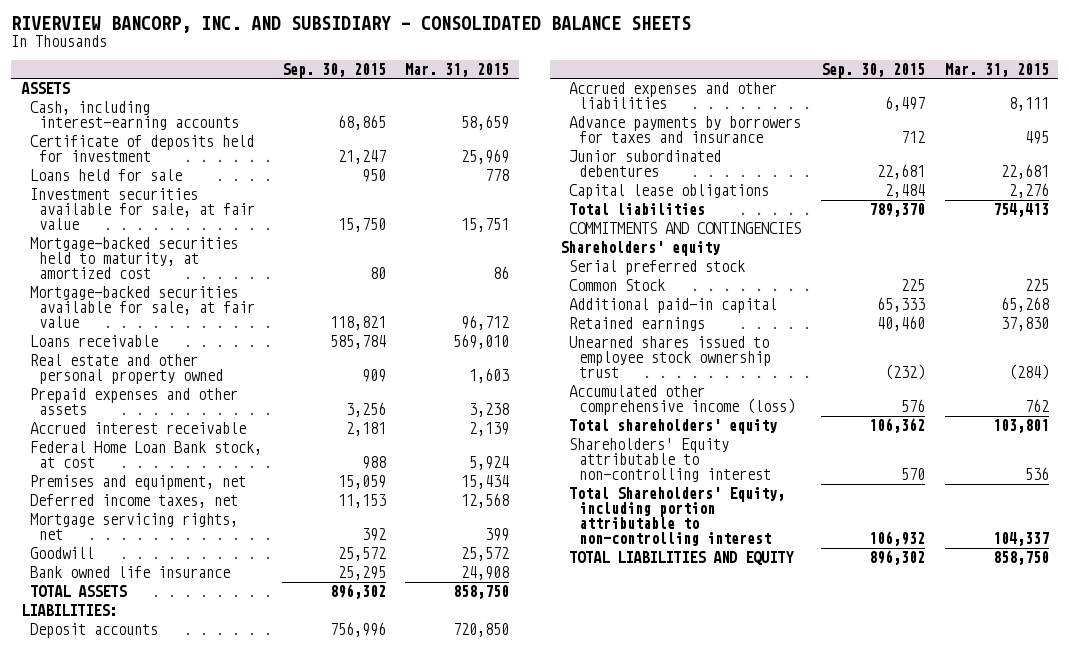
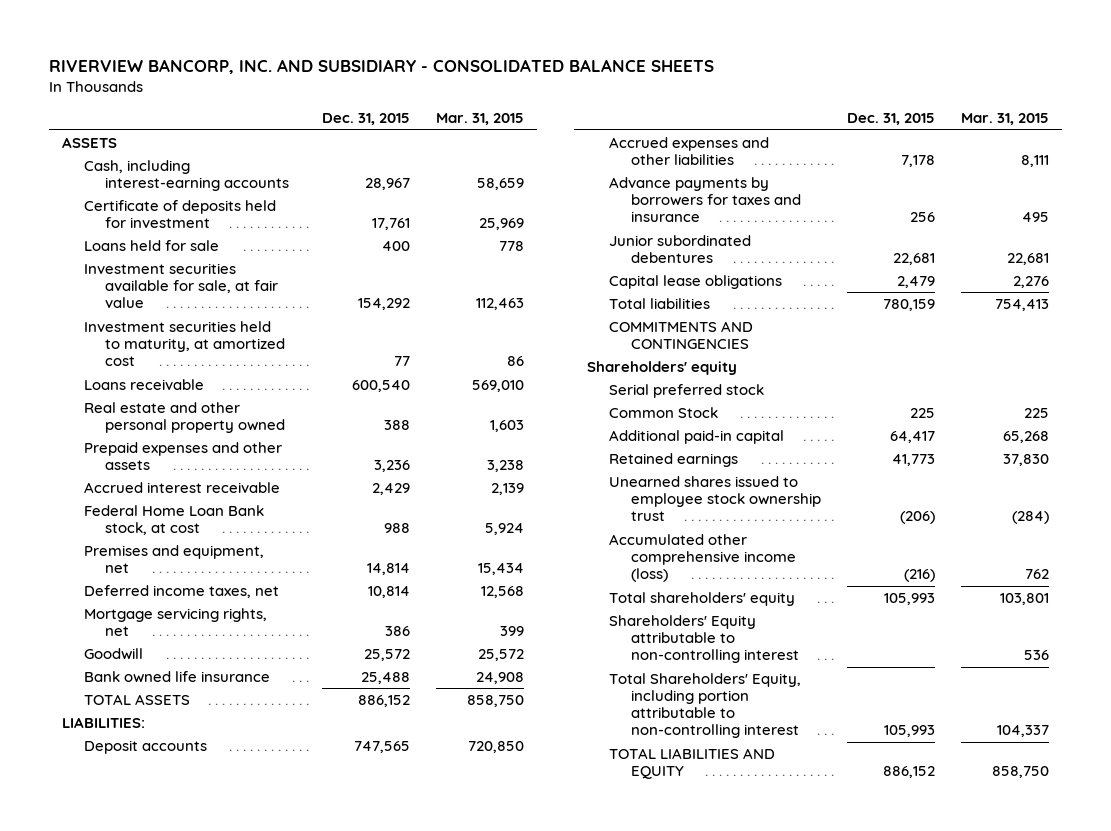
- | Sep. 30, 2015 | Mar. 31, 2015
+ | Dec. 31, 2015 | Mar. 31, 2015
- Investment securities available for sale, at fair value | 15,750 | 15,751
- Mortgage-backed securities held to maturity, at amortized cost | 80 | 86
- Mortgage-backed securities available for sale, at fair value | 118,821 | 96,712
+ Investment securities available for sale, at fair value | 154,292 | 112,463
+ Investment securities held to maturity, at amortized cost | 77 | 86

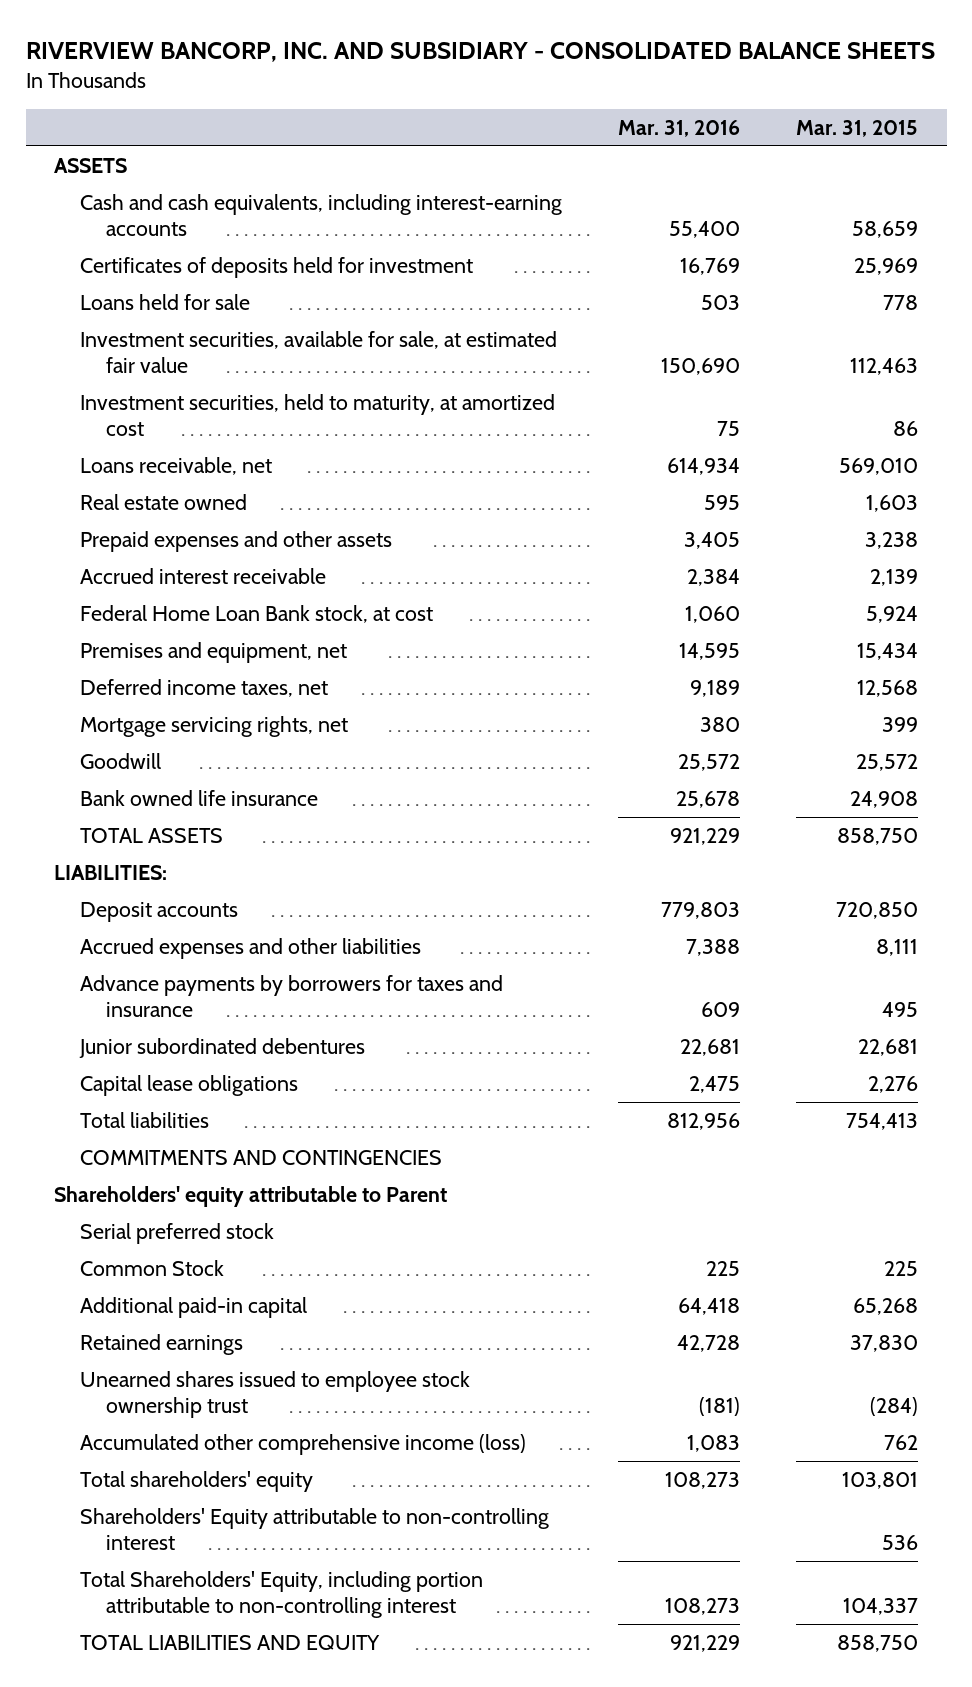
- | Dec. 31, 2015 | Mar. 31, 2015
+ | Mar. 31, 2016 | Mar. 31, 2015
- Cash, including interest-earning accounts | 28,967 | 58,659
- Certificate of deposits held for investment | 17,761 | 25,969
+ Cash and cash equivalents, including interest-earning accounts | 55,400 | 58,659
+ Certificates of deposits held for investment | 16,769 | 25,969
- Investment securities available for sale, at fair value | 154,292 | 112,463
- Investment securities held to maturity, at amortized cost | 77 | 86
- Loans receivable | 600,540 | 569,010
- Real estate and other personal property owned | 388 | 1,603
+ Investment securities, available for sale, at estimated fair value | 150,690 | 112,463
+ Investment securities, held to maturity, at amortized cost | 75 | 86
+ Loans receivable, net | 614,934 | 569,010
+ Real estate owned | 595 | 1,603
- Shareholders' equity
+ Shareholders' equity attributable to Parent

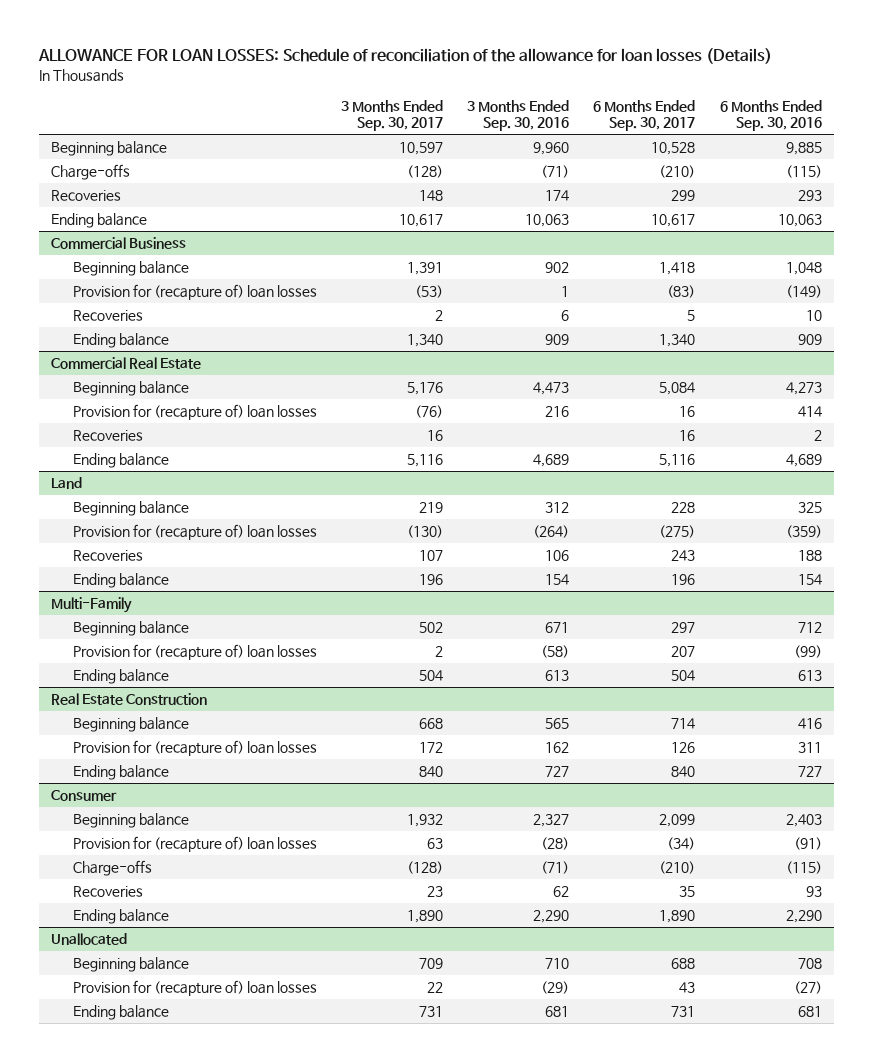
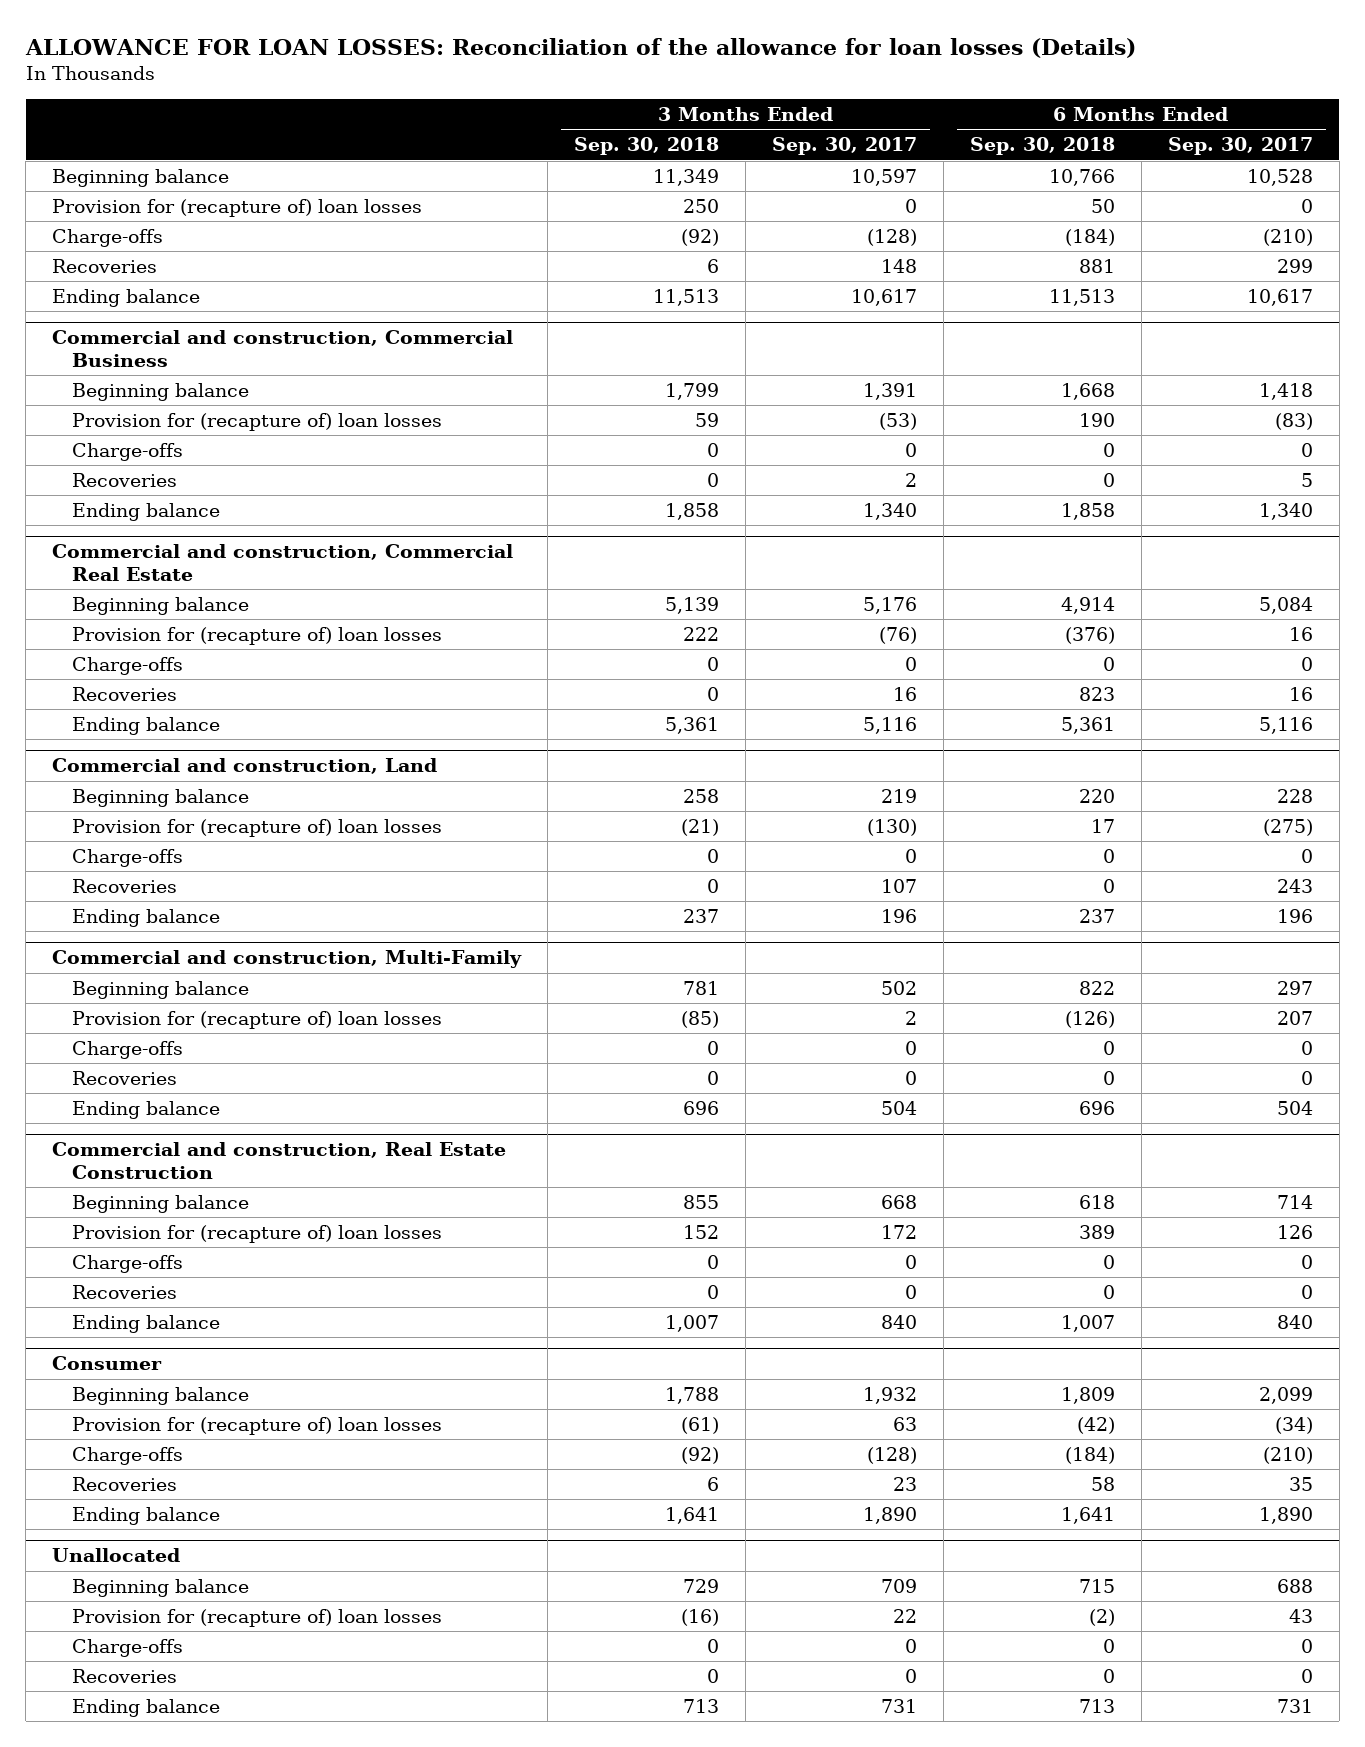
- ALLOWANCE FOR LOAN LOSSES: Schedule of reconciliation of the allowance for loan losses (Details)
+ ALLOWANCE FOR LOAN LOSSES: Reconciliation of the allowance for loan losses (Details)
- | 3 Months Ended Sep. 30, 2017 | 3 Months Ended Sep. 30, 2016 | 6 Months Ended Sep. 30, 2017 | 6 Months Ended Sep. 30, 2016
+ | 3 Months Ended Sep. 30, 2018 | 3 Months Ended Sep. 30, 2017 | 6 Months Ended Sep. 30, 2018 | 6 Months Ended Sep. 30, 2017
+ Provision for (recapture of) loan losses | 250 | 0 | 50 | 0
- Commercial Business
+ Commercial and construction, Commercial Business
+ Charge-offs | 0 | 0 | 0 | 0
- Commercial Real Estate
+ Commercial and construction, Commercial Real Estate
+ Charge-offs | 0 | 0 | 0 | 0
- Land
+ Commercial and construction, Land
+ Charge-offs | 0 | 0 | 0 | 0
- Multi-Family
+ Commercial and construction, Multi-Family
+ Charge-offs | 0 | 0 | 0 | 0
+ Recoveries | 0 | 0 | 0 | 0
- Real Estate Construction
+ Commercial and construction, Real Estate Construction
+ Charge-offs | 0 | 0 | 0 | 0
+ Recoveries | 0 | 0 | 0 | 0
@ Unallocated
+ Charge-offs | 0 | 0 | 0 | 0
+ Recoveries | 0 | 0 | 0 | 0

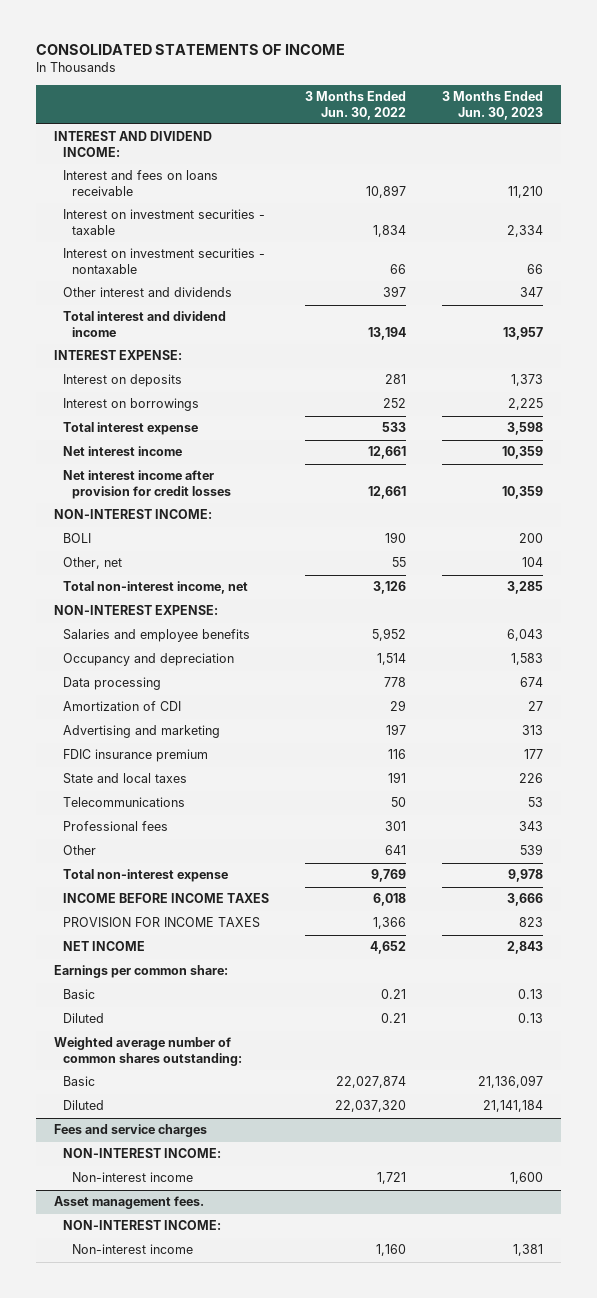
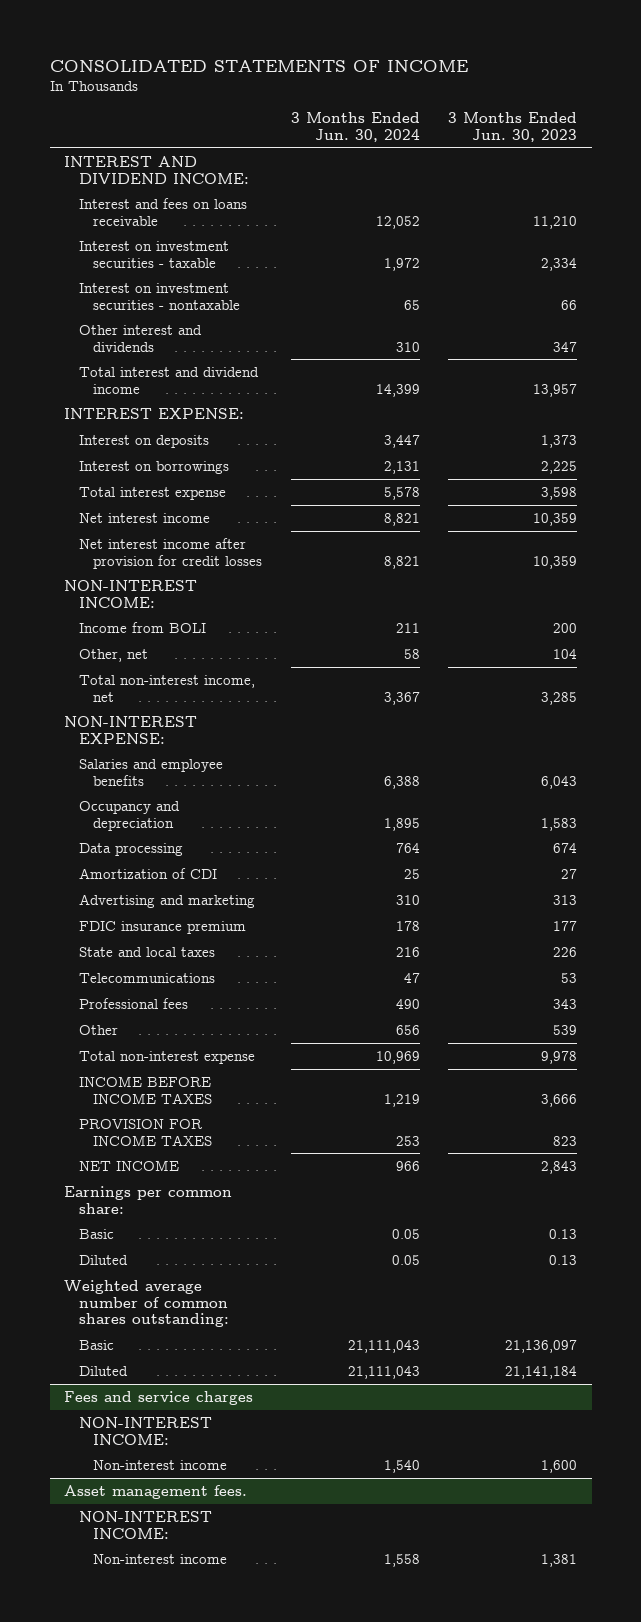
- | 3 Months Ended Jun. 30, 2022 | 3 Months Ended Jun. 30, 2023
+ | 3 Months Ended Jun. 30, 2024 | 3 Months Ended Jun. 30, 2023
- BOLI | 190 | 200
+ Income from BOLI | 211 | 200

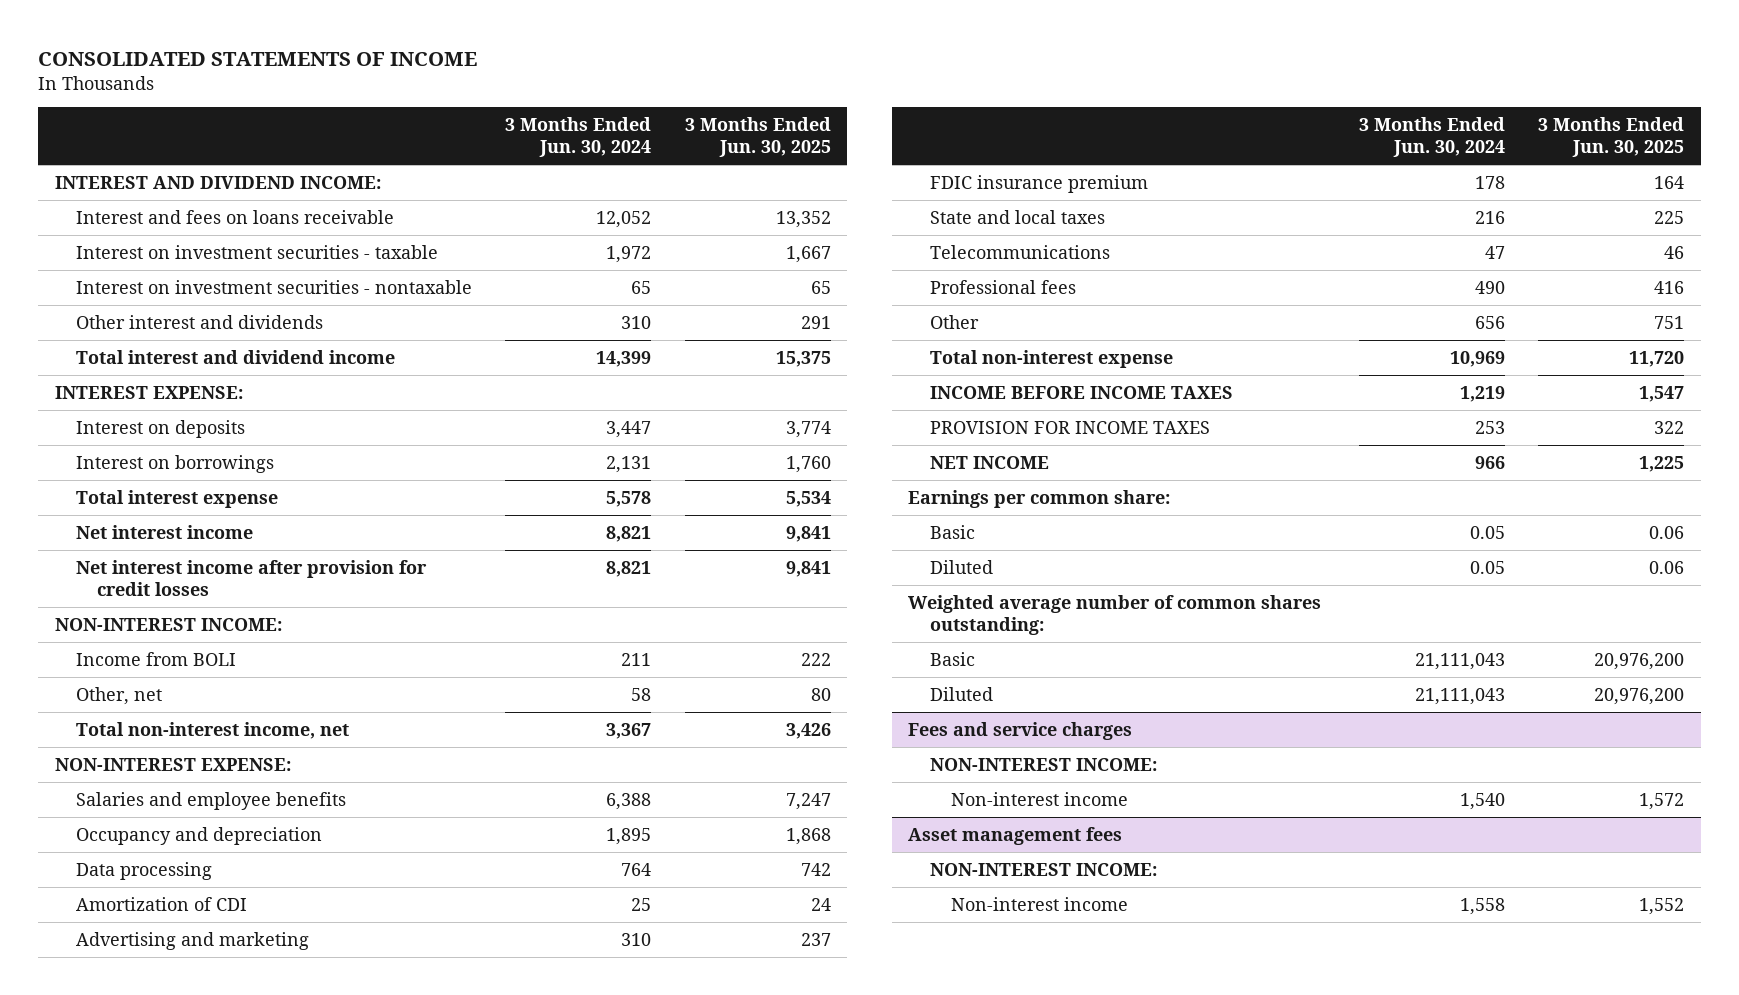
- | 3 Months Ended Jun. 30, 2024 | 3 Months Ended Jun. 30, 2023
+ | 3 Months Ended Jun. 30, 2024 | 3 Months Ended Jun. 30, 2025
- Asset management fees.
+ Asset management fees

